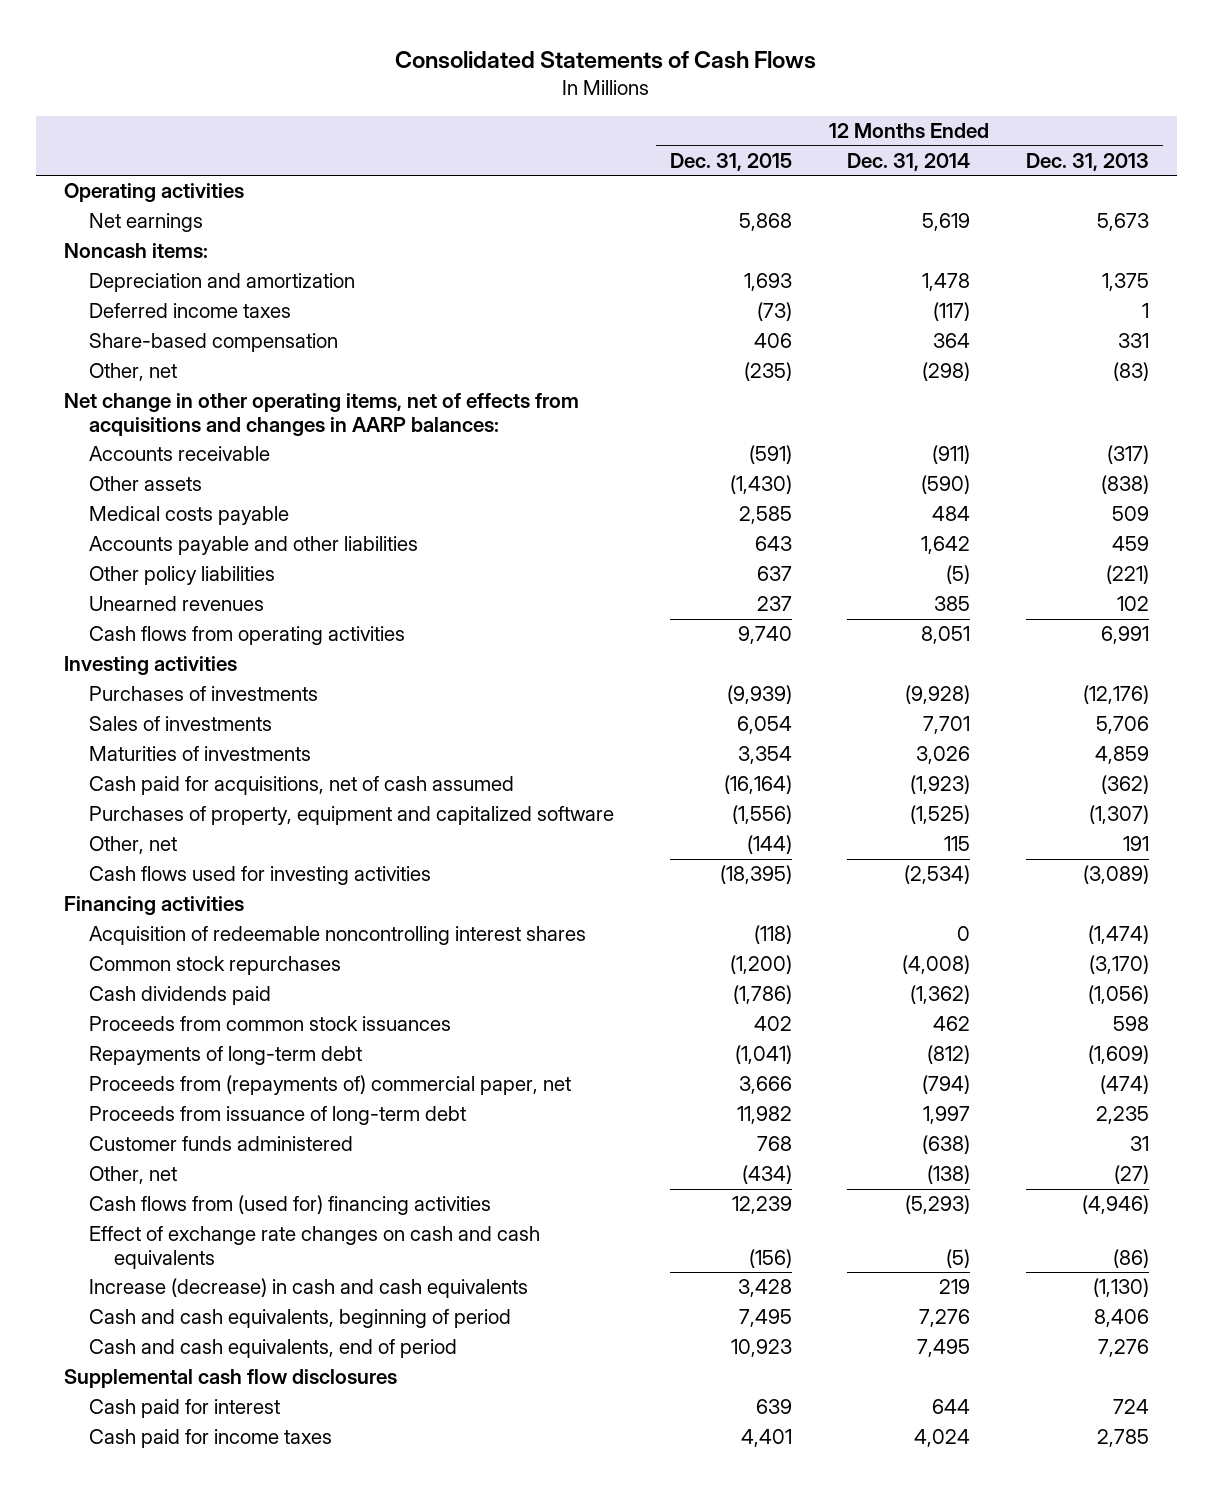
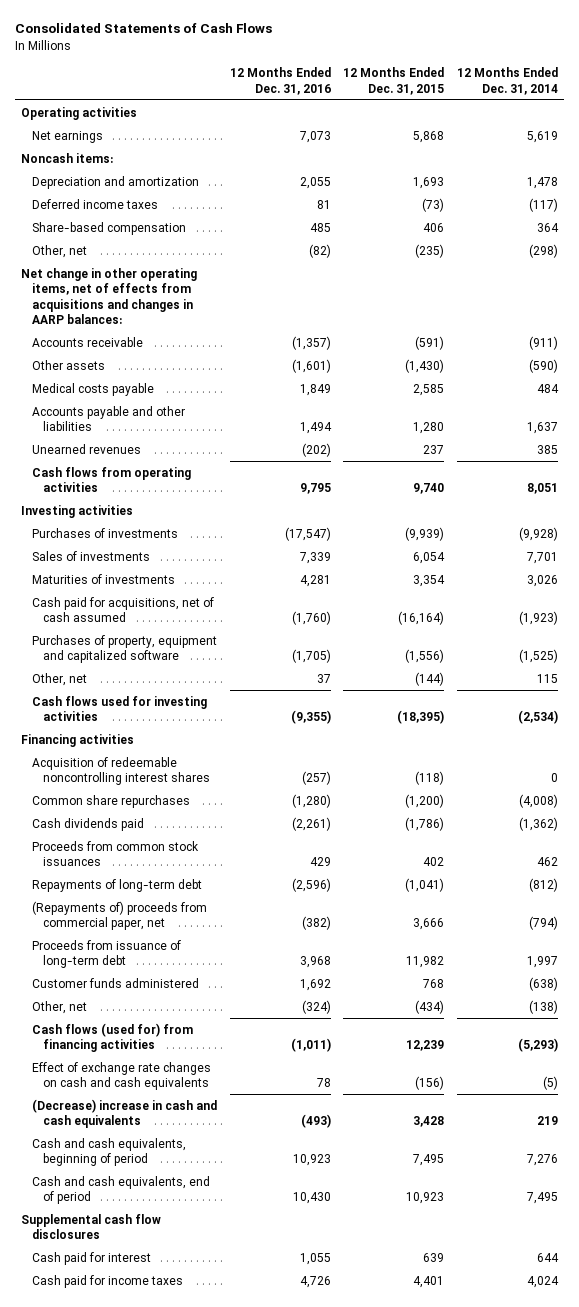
- | 12 Months Ended Dec. 31, 2015 | 12 Months Ended Dec. 31, 2014 | 12 Months Ended Dec. 31, 2013
+ | 12 Months Ended Dec. 31, 2016 | 12 Months Ended Dec. 31, 2015 | 12 Months Ended Dec. 31, 2014
- Accounts payable and other liabilities | 643 | 1,642 | 459
- Other policy liabilities | 637 | (5) | (221)
+ Accounts payable and other liabilities | 1,494 | 1,280 | 1,637
- Common stock repurchases | (1,200) | (4,008) | (3,170)
+ Common share repurchases | (1,280) | (1,200) | (4,008)
- Proceeds from (repayments of) commercial paper, net | 3,666 | (794) | (474)
+ (Repayments of) proceeds from commercial paper, net | (382) | 3,666 | (794)
- Cash flows from (used for) financing activities | 12,239 | (5,293) | (4,946)
+ Cash flows (used for) from financing activities | (1,011) | 12,239 | (5,293)
- Increase (decrease) in cash and cash equivalents | 3,428 | 219 | (1,130)
+ (Decrease) increase in cash and cash equivalents | (493) | 3,428 | 219

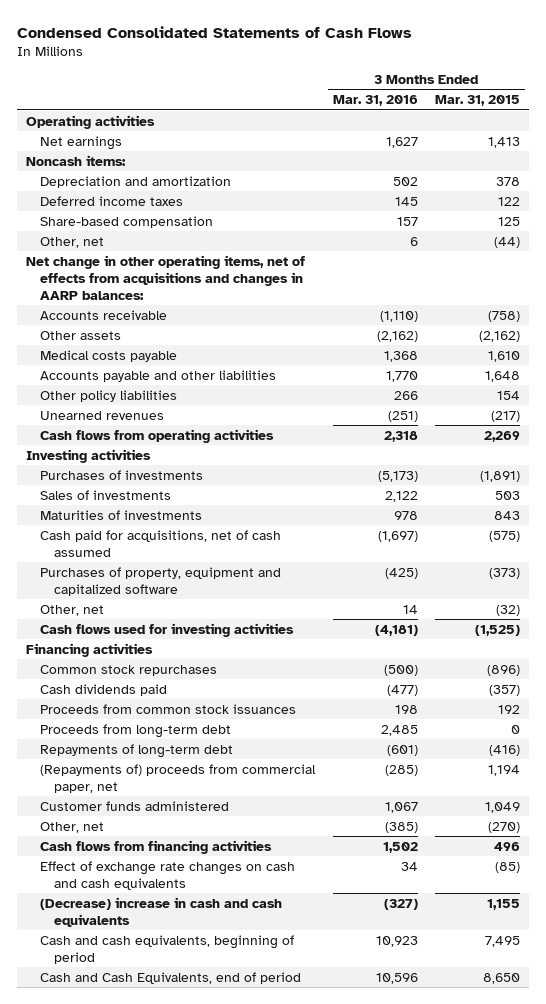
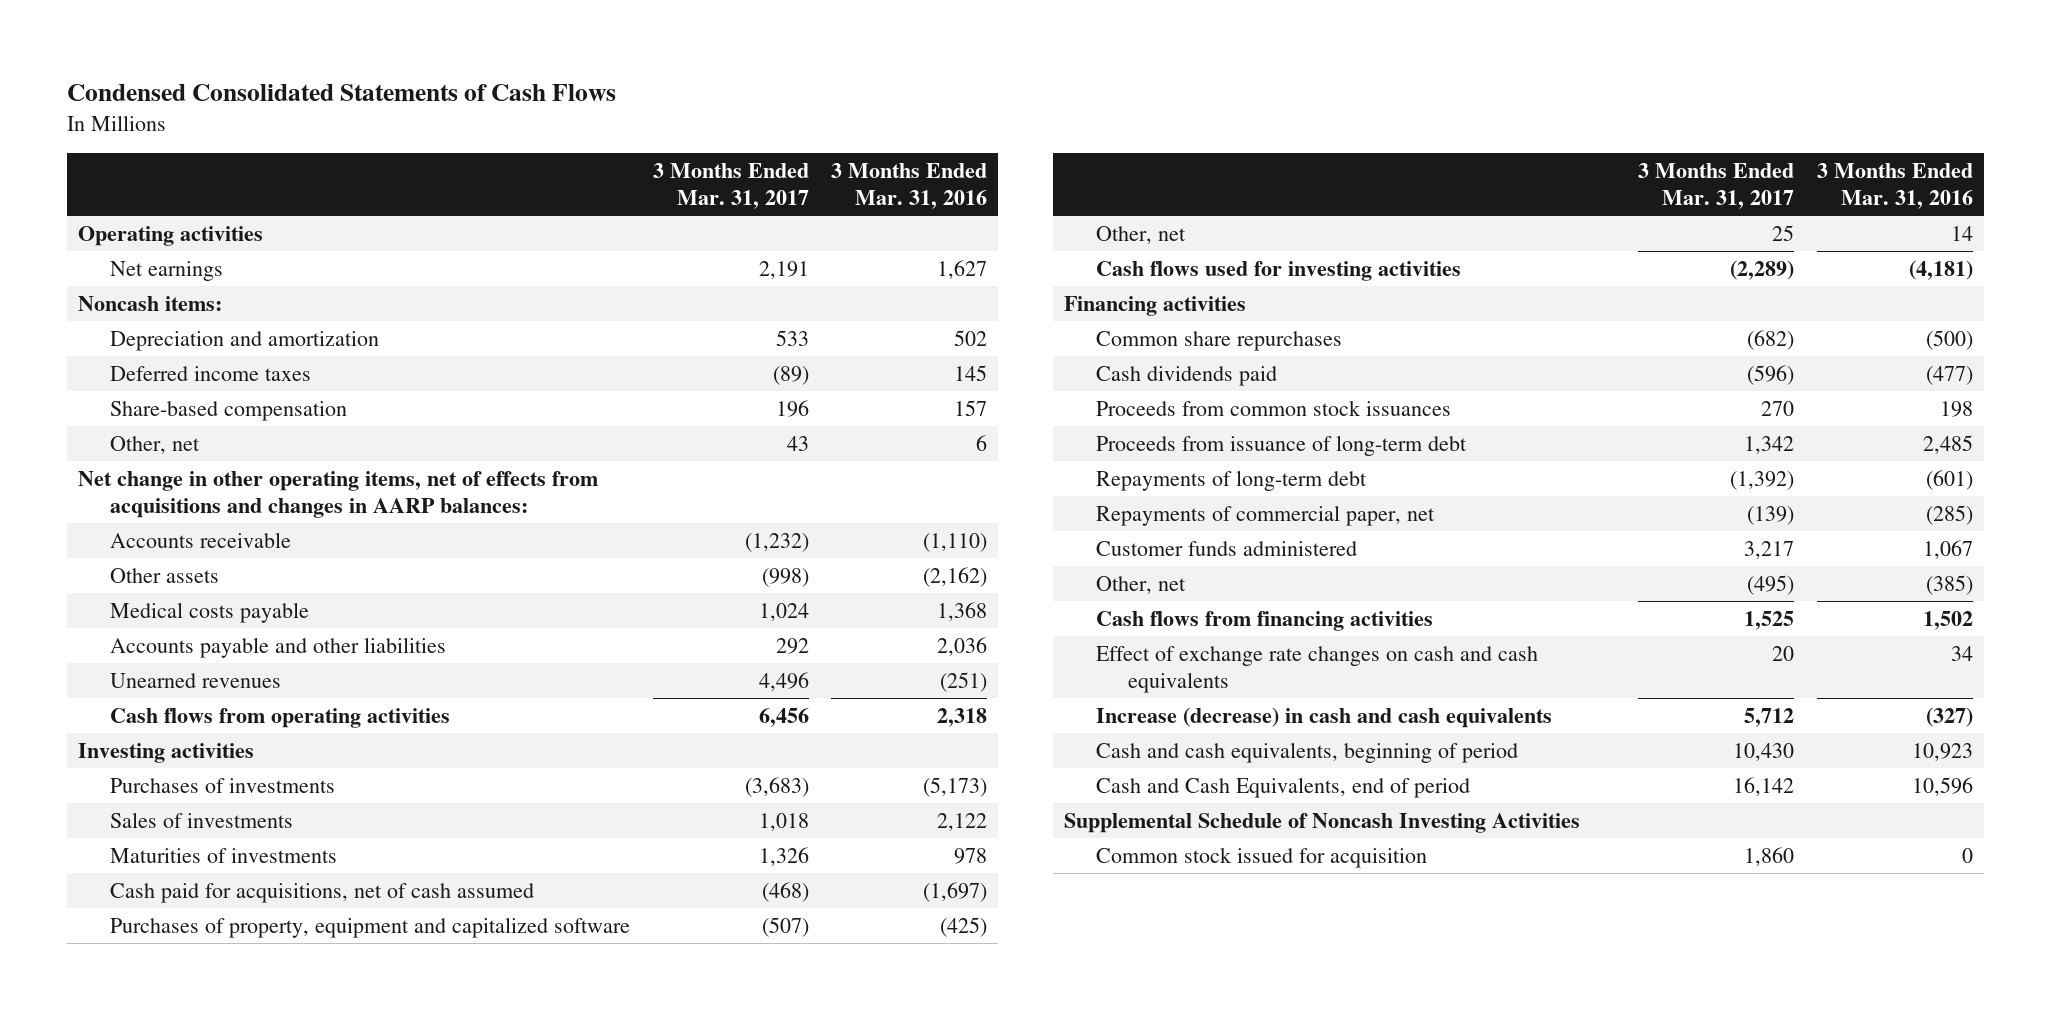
- | 3 Months Ended Mar. 31, 2016 | 3 Months Ended Mar. 31, 2015
+ | 3 Months Ended Mar. 31, 2017 | 3 Months Ended Mar. 31, 2016
- Accounts payable and other liabilities | 1,770 | 1,648
- Other policy liabilities | 266 | 154
+ Accounts payable and other liabilities | 292 | 2,036
- Common stock repurchases | (500) | (896)
+ Common share repurchases | (682) | (500)
- Proceeds from long-term debt | 2,485 | 0
+ Proceeds from issuance of long-term debt | 1,342 | 2,485
- (Repayments of) proceeds from commercial paper, net | (285) | 1,194
+ Repayments of commercial paper, net | (139) | (285)
- (Decrease) increase in cash and cash equivalents | (327) | 1,155
+ Increase (decrease) in cash and cash equivalents | 5,712 | (327)
+ Supplemental Schedule of Noncash Investing Activities
+ Common stock issued for acquisition | 1,860 | 0

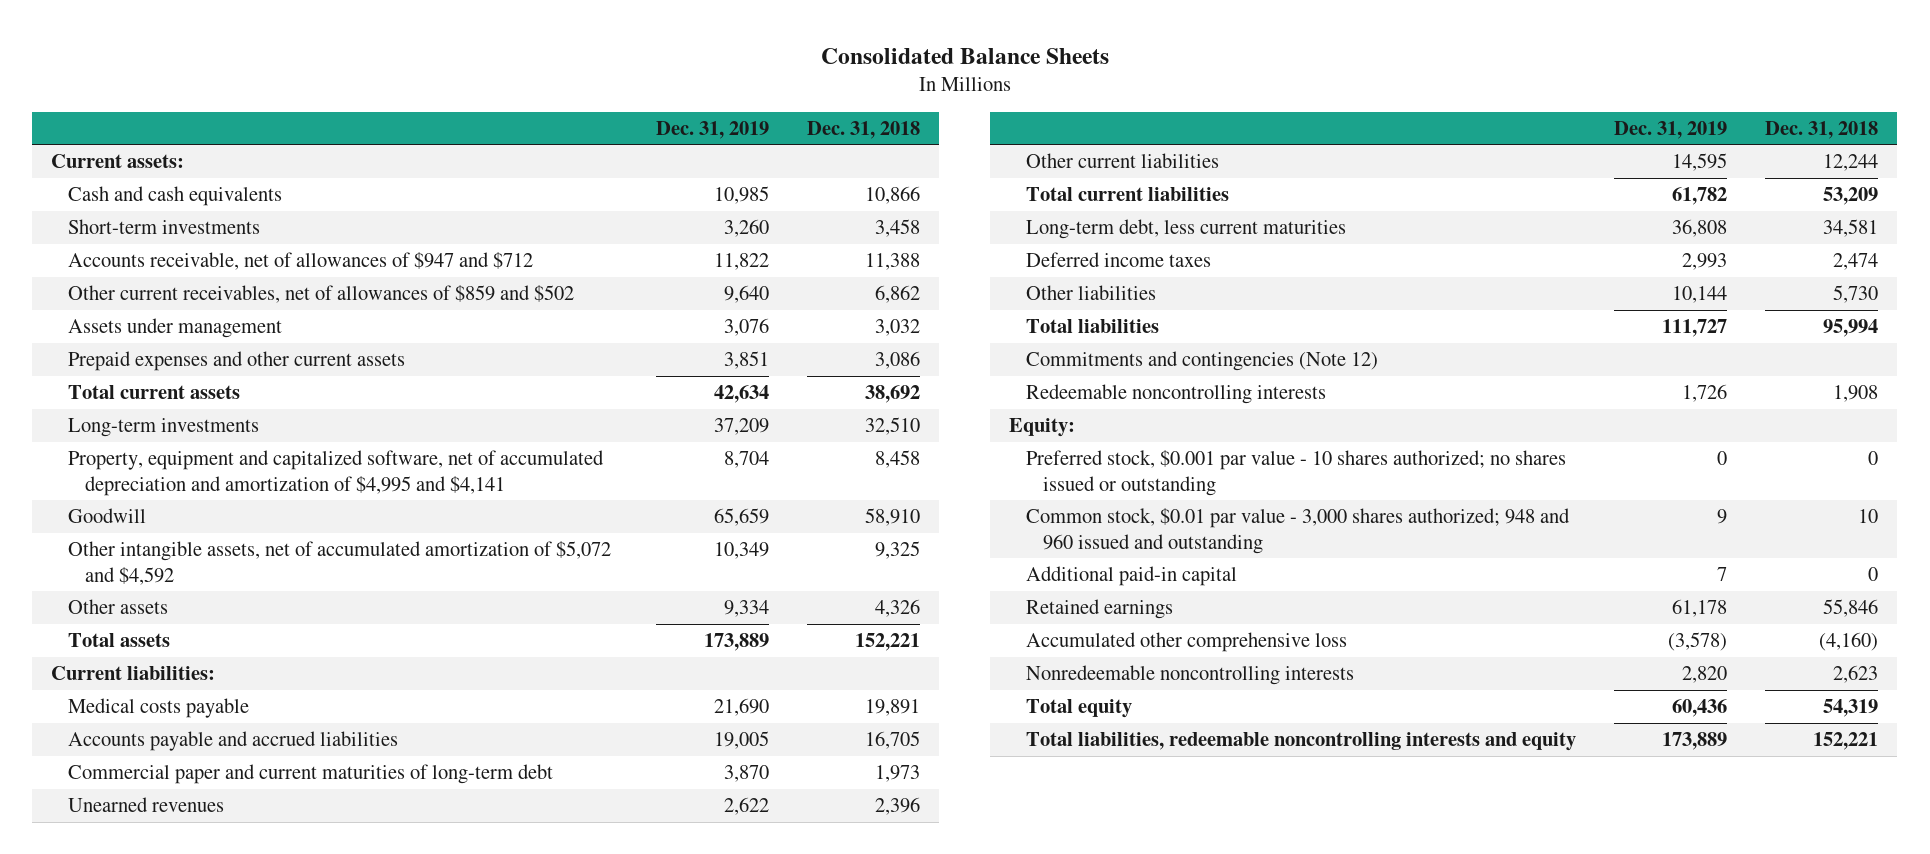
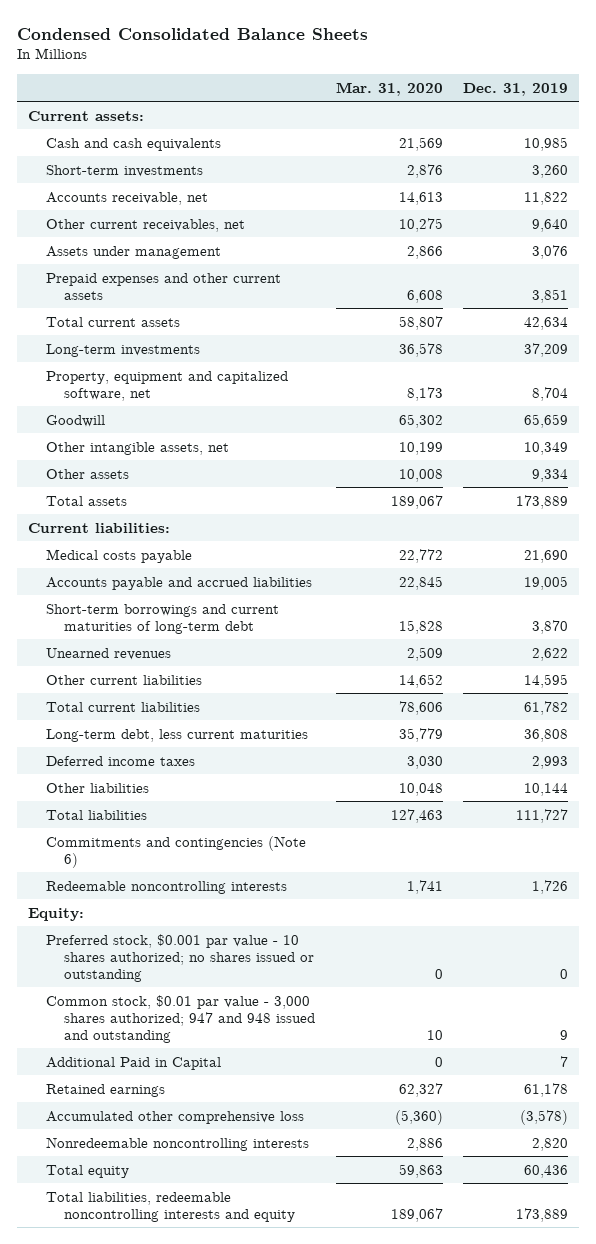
- Consolidated Balance Sheets
+ Condensed Consolidated Balance Sheets
- | Dec. 31, 2019 | Dec. 31, 2018
+ | Mar. 31, 2020 | Dec. 31, 2019
- Accounts receivable, net of allowances of $947 and $712 | 11,822 | 11,388
- Other current receivables, net of allowances of $859 and $502 | 9,640 | 6,862
+ Accounts receivable, net | 14,613 | 11,822
+ Other current receivables, net | 10,275 | 9,640
- Property, equipment and capitalized software, net of accumulated depreciation and amortization of $4,995 and $4,141 | 8,704 | 8,458
+ Property, equipment and capitalized software, net | 8,173 | 8,704
- Other intangible assets, net of accumulated amortization of $5,072 and $4,592 | 10,349 | 9,325
+ Other intangible assets, net | 10,199 | 10,349
- Commercial paper and current maturities of long-term debt | 3,870 | 1,973
+ Short-term borrowings and current maturities of long-term debt | 15,828 | 3,870
- Commitments and contingencies (Note 12)
+ Commitments and contingencies (Note 6)
- Common stock, $0.01 par value - 3,000 shares authorized; 948 and 960 issued and outstanding | 9 | 10
- Additional paid-in capital | 7 | 0
+ Common stock, $0.01 par value - 3,000 shares authorized; 947 and 948 issued and outstanding | 10 | 9
+ Additional Paid in Capital | 0 | 7

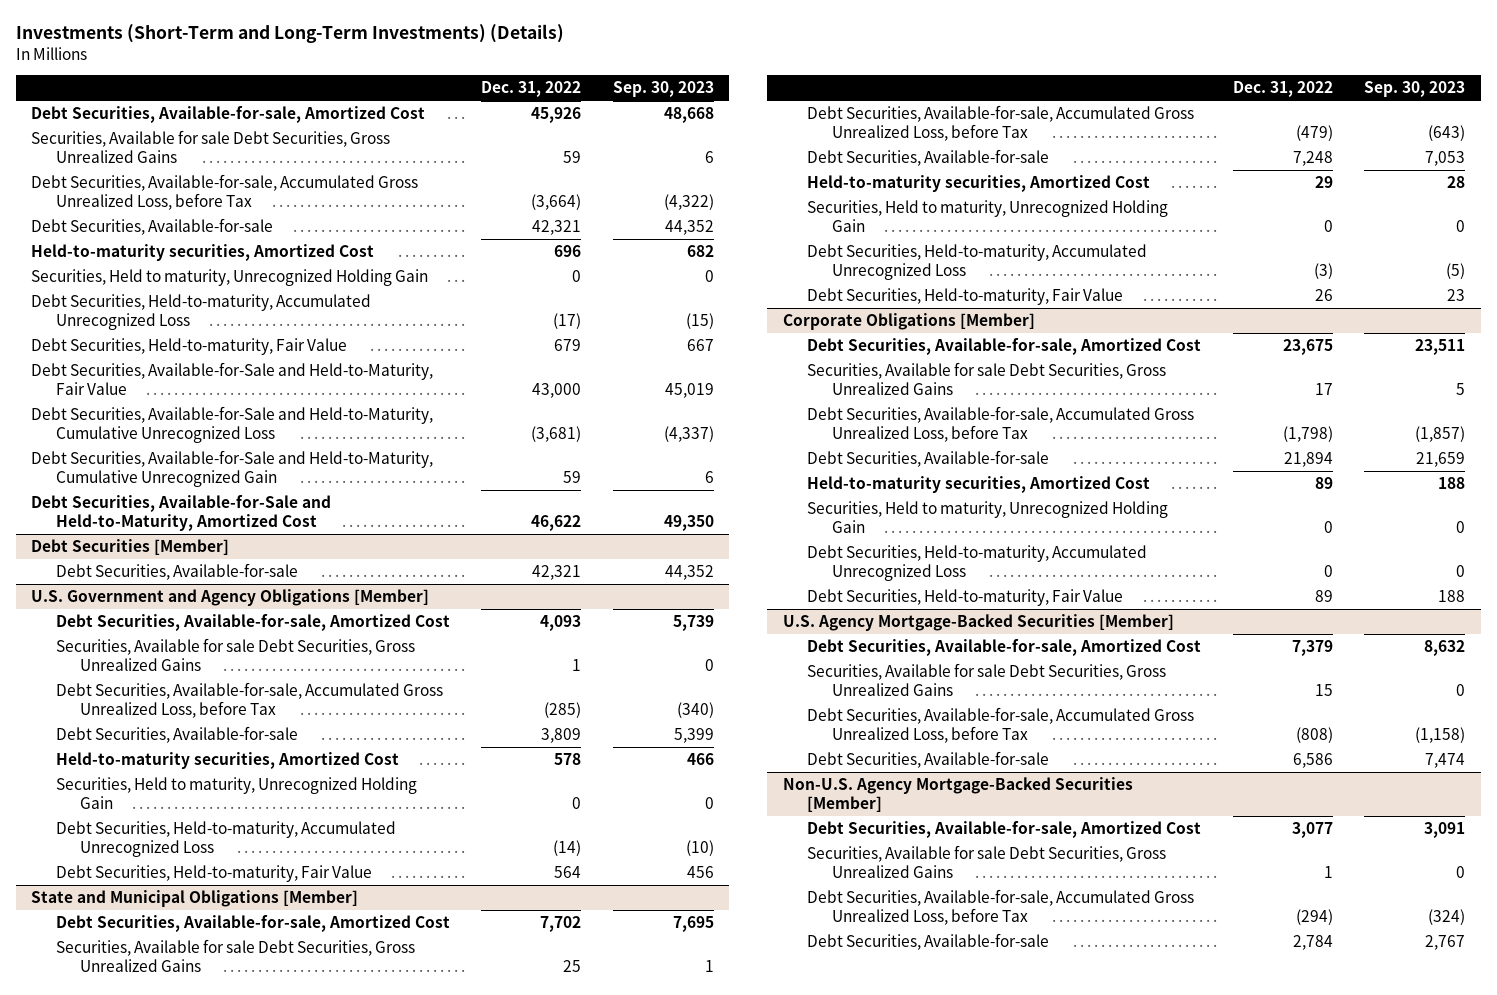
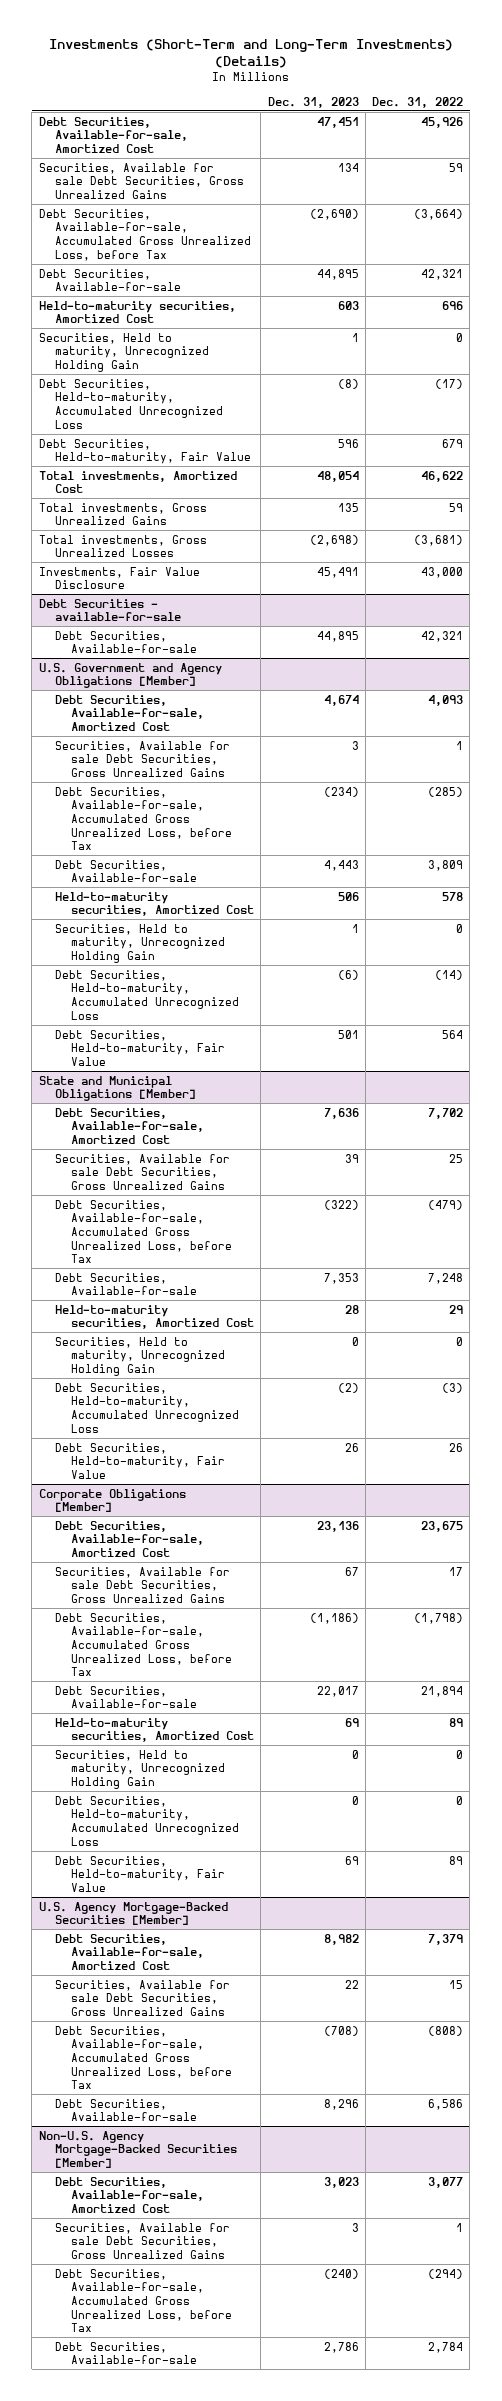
- | Dec. 31, 2022 | Sep. 30, 2023
+ | Dec. 31, 2023 | Dec. 31, 2022
- Debt Securities, Available-for-Sale and Held-to-Maturity, Fair Value | 43,000 | 45,019
- Debt Securities, Available-for-Sale and Held-to-Maturity, Cumulative Unrecognized Loss | (3,681) | (4,337)
- Debt Securities, Available-for-Sale and Held-to-Maturity, Cumulative Unrecognized Gain | 59 | 6
- Debt Securities, Available-for-Sale and Held-to-Maturity, Amortized Cost | 46,622 | 49,350
- Debt Securities [Member]
+ Total investments, Amortized Cost | 48,054 | 46,622
+ Total investments, Gross Unrealized Gains | 135 | 59
+ Total investments, Gross Unrealized Losses | (2,698) | (3,681)
+ Investments, Fair Value Disclosure | 45,491 | 43,000
+ Debt Securities - available-for-sale

